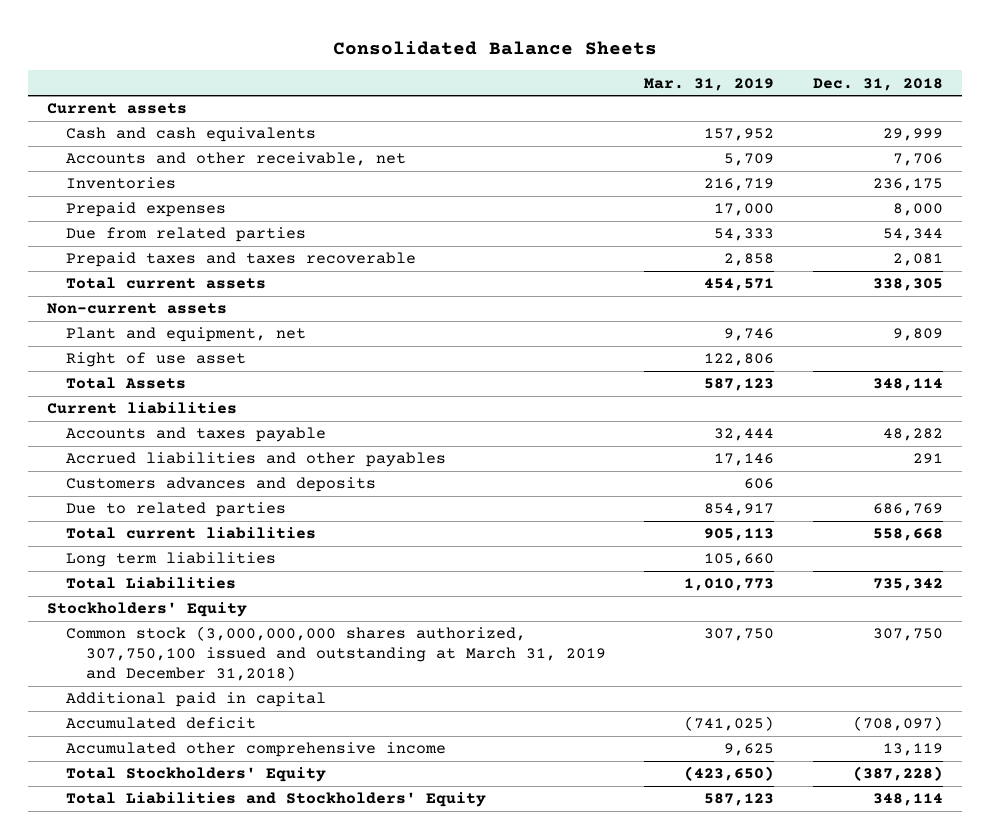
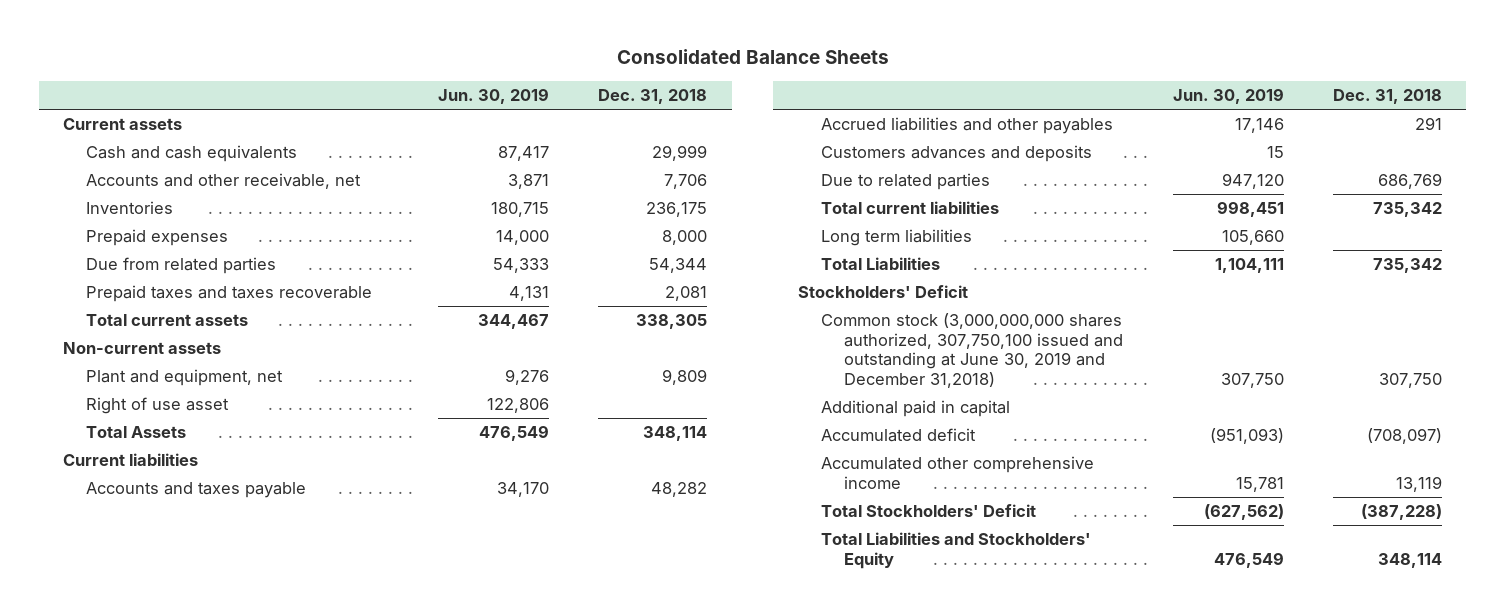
- | Mar. 31, 2019 | Dec. 31, 2018
+ | Jun. 30, 2019 | Dec. 31, 2018
- Total current liabilities | 905,113 | 558,668
+ Total current liabilities | 998,451 | 735,342
- Stockholders' Equity
- Common stock (3,000,000,000 shares authorized, 307,750,100 issued and outstanding at March 31, 2019 and December 31,2018) | 307,750 | 307,750
+ Stockholders' Deficit
+ Common stock (3,000,000,000 shares authorized, 307,750,100 issued and outstanding at June 30, 2019 and December 31,2018) | 307,750 | 307,750
- Total Stockholders' Equity | (423,650) | (387,228)
+ Total Stockholders' Deficit | (627,562) | (387,228)

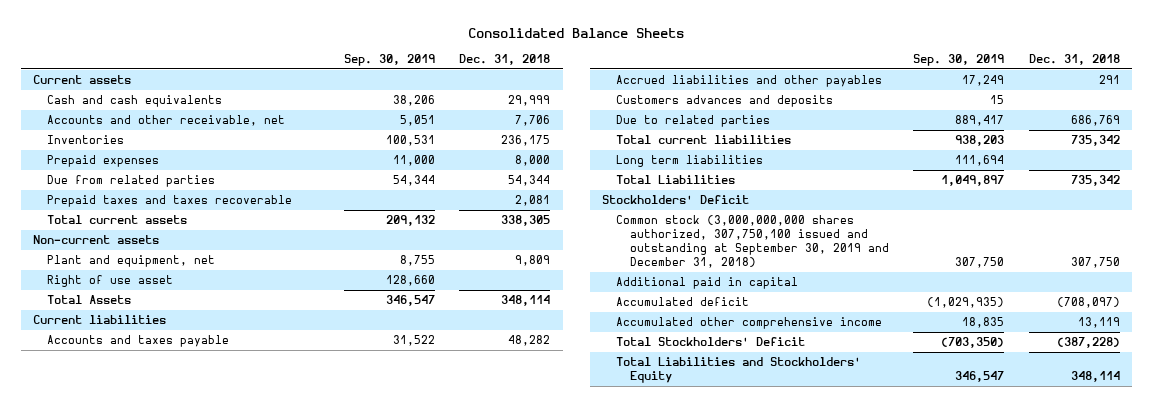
- | Jun. 30, 2019 | Dec. 31, 2018
+ | Sep. 30, 2019 | Dec. 31, 2018
- Common stock (3,000,000,000 shares authorized, 307,750,100 issued and outstanding at June 30, 2019 and December 31,2018) | 307,750 | 307,750
+ Common stock (3,000,000,000 shares authorized, 307,750,100 issued and outstanding at September 30, 2019 and December 31, 2018) | 307,750 | 307,750

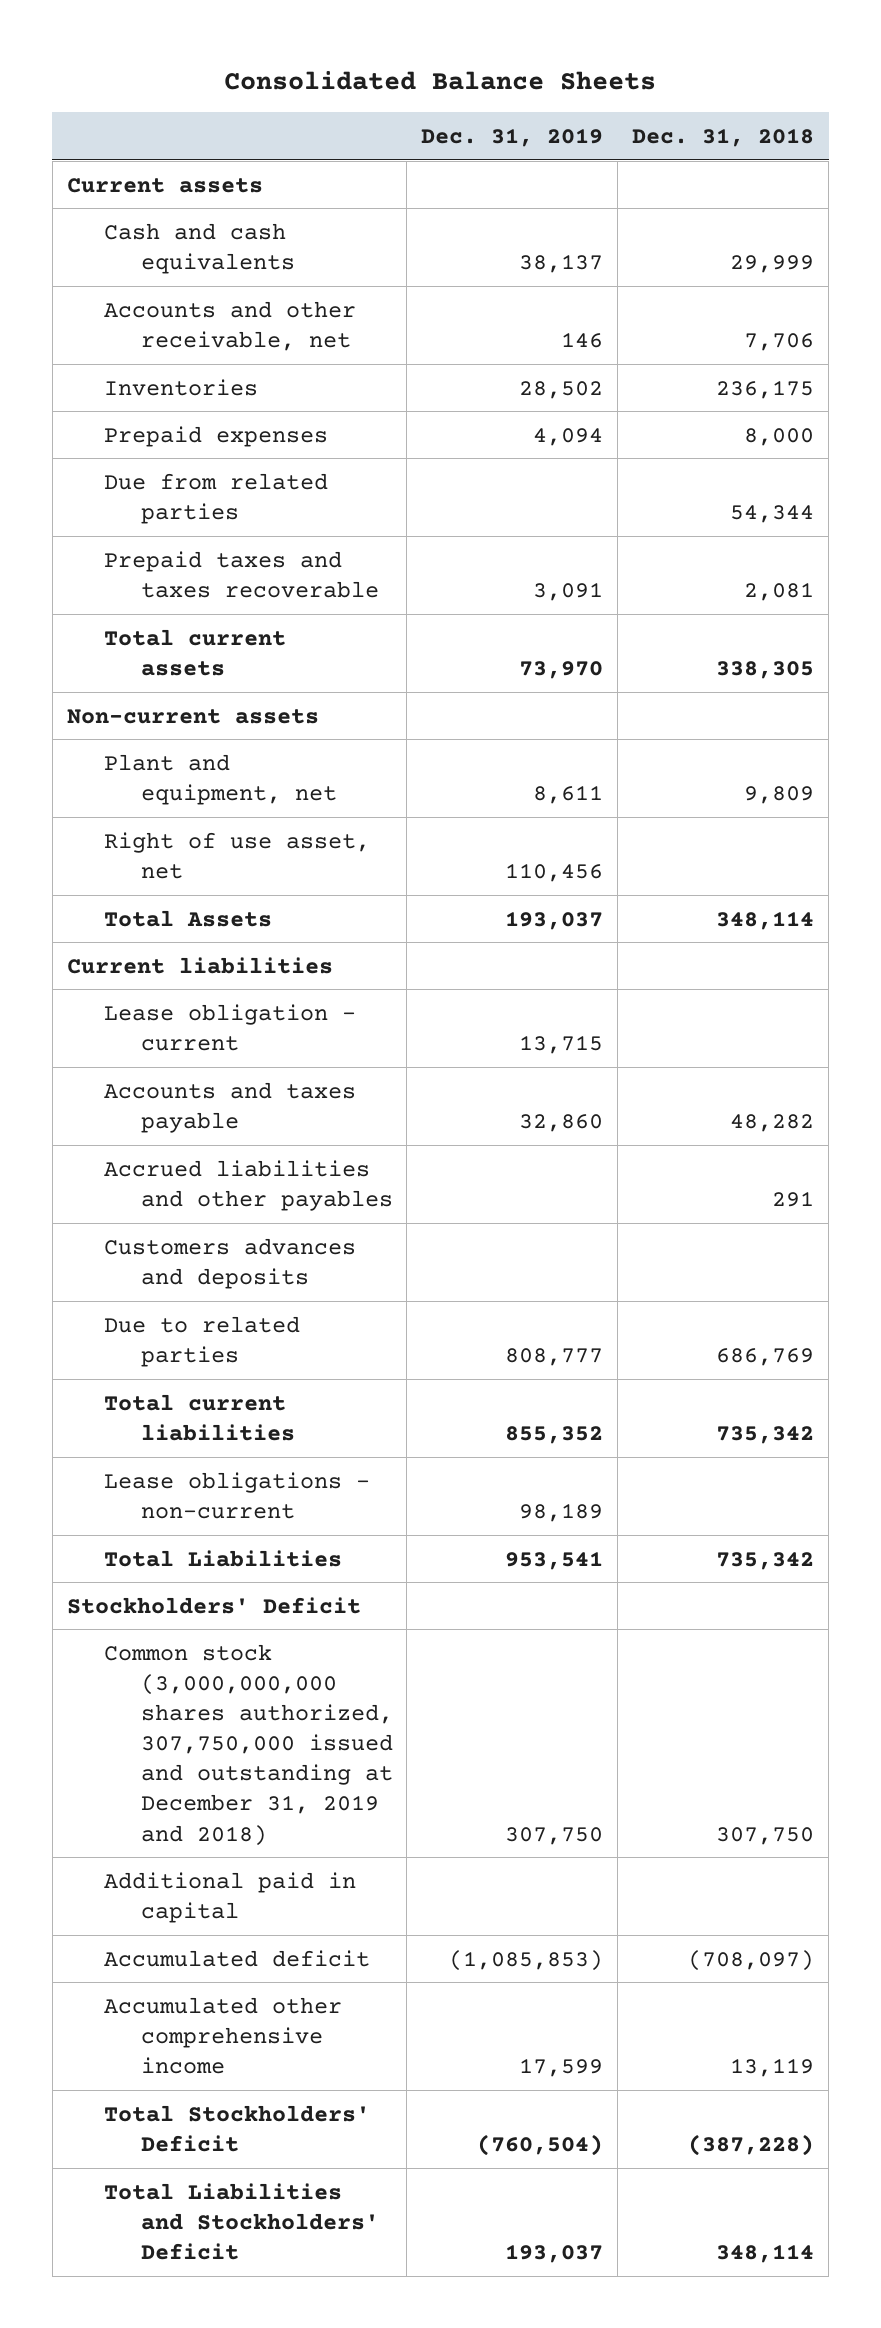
- | Sep. 30, 2019 | Dec. 31, 2018
+ | Dec. 31, 2019 | Dec. 31, 2018
- Right of use asset | 128,660 |
+ Right of use asset, net | 110,456 |
+ Lease obligation - current | 13,715 |
- Long term liabilities | 111,694 |
+ Lease obligations - non-current | 98,189 |
- Common stock (3,000,000,000 shares authorized, 307,750,100 issued and outstanding at September 30, 2019 and December 31, 2018) | 307,750 | 307,750
+ Common stock (3,000,000,000 shares authorized, 307,750,000 issued and outstanding at December 31, 2019 and 2018) | 307,750 | 307,750
- Total Liabilities and Stockholders' Equity | 346,547 | 348,114
+ Total Liabilities and Stockholders' Deficit | 193,037 | 348,114

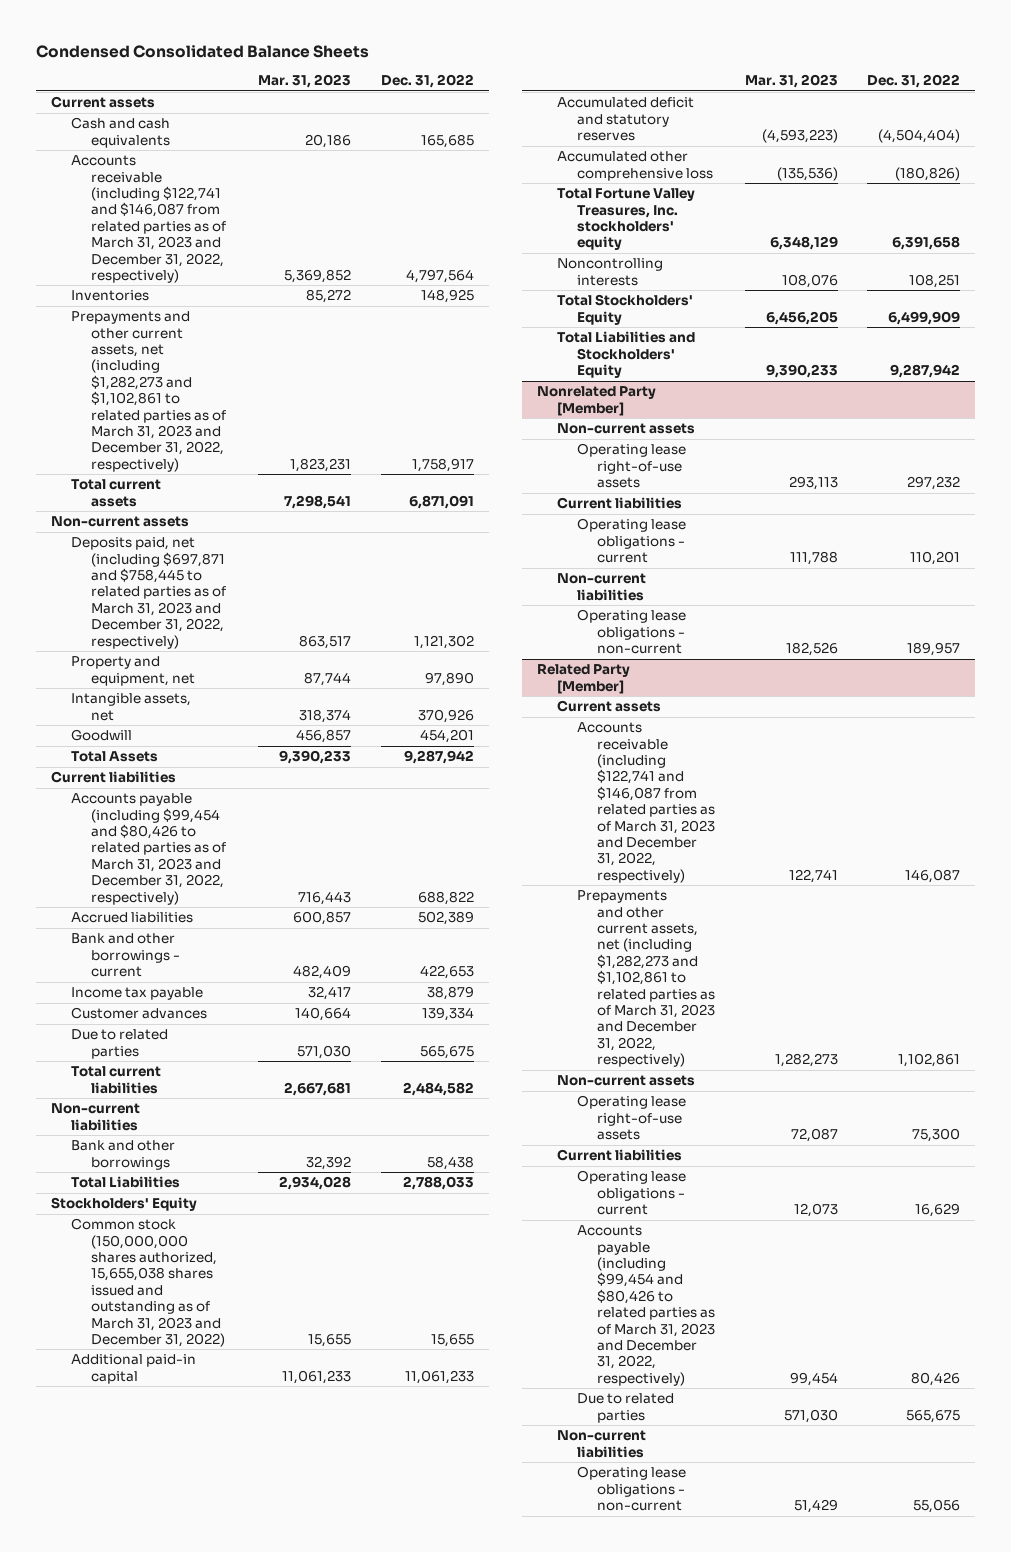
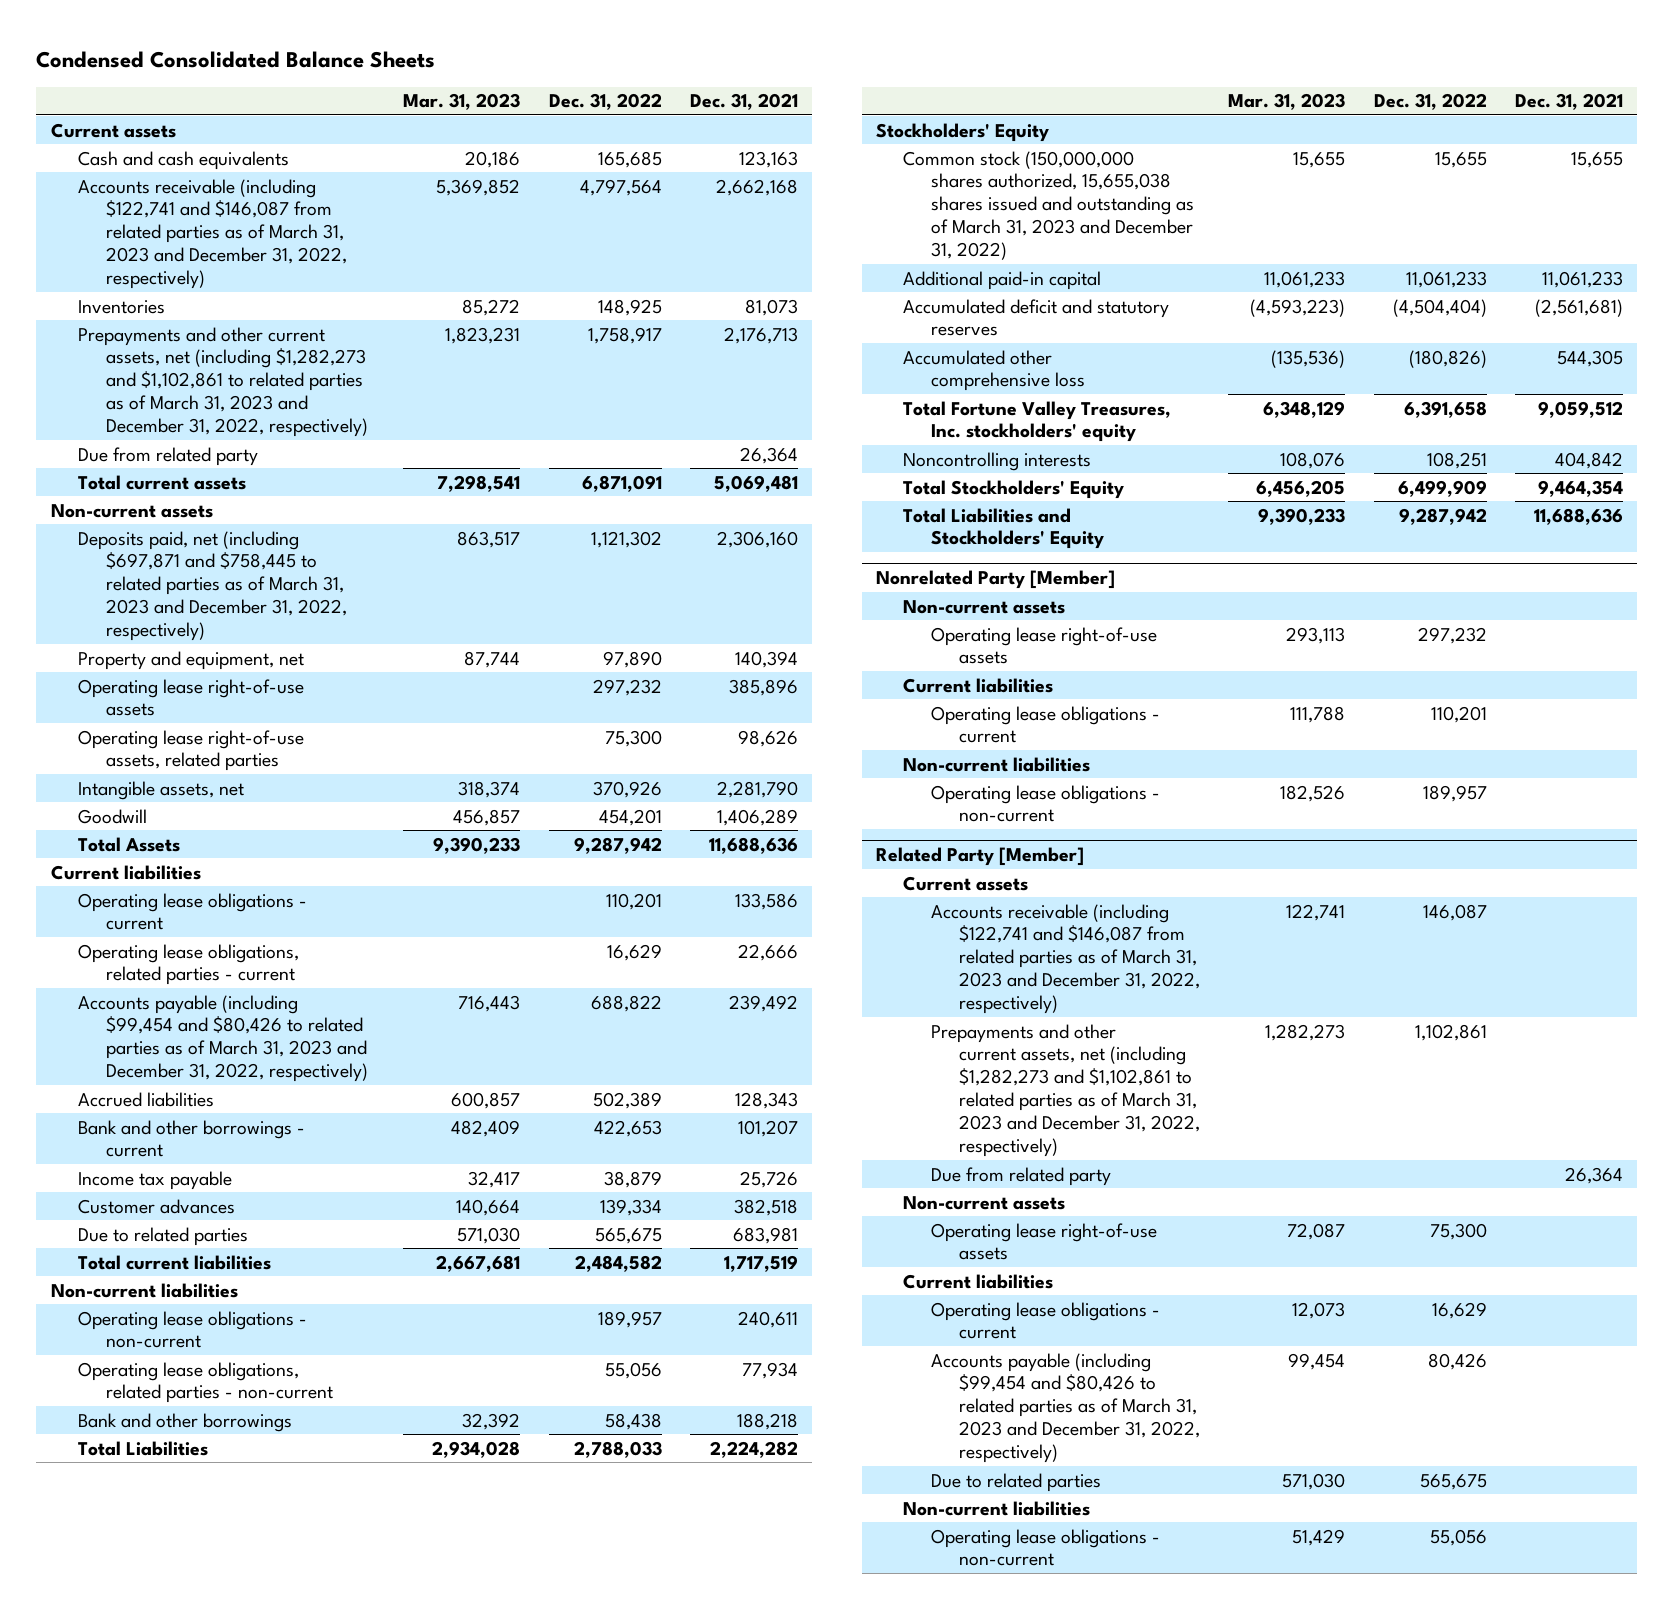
- | Mar. 31, 2023 | Dec. 31, 2022
+ | Mar. 31, 2023 | Dec. 31, 2022 | Dec. 31, 2021
+ Due from related party | | | 26,364
+ Operating lease right-of-use assets | | 297,232 | 385,896
+ Operating lease right-of-use assets, related parties | | 75,300 | 98,626
+ Operating lease obligations - current | | 110,201 | 133,586
+ Operating lease obligations, related parties - current | | 16,629 | 22,666
+ Operating lease obligations - non-current | | 189,957 | 240,611
+ Operating lease obligations, related parties - non-current | | 55,056 | 77,934
@ Related Party [Member]
+ Due from related party | | | 26,364

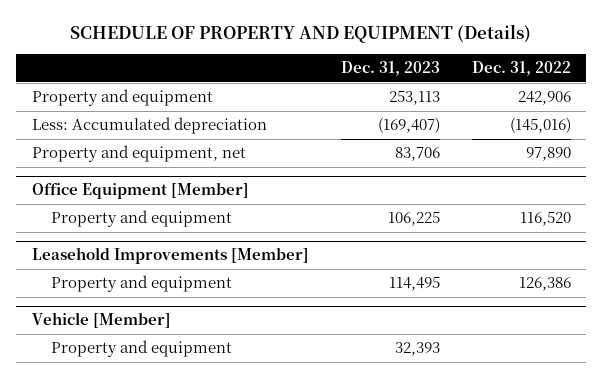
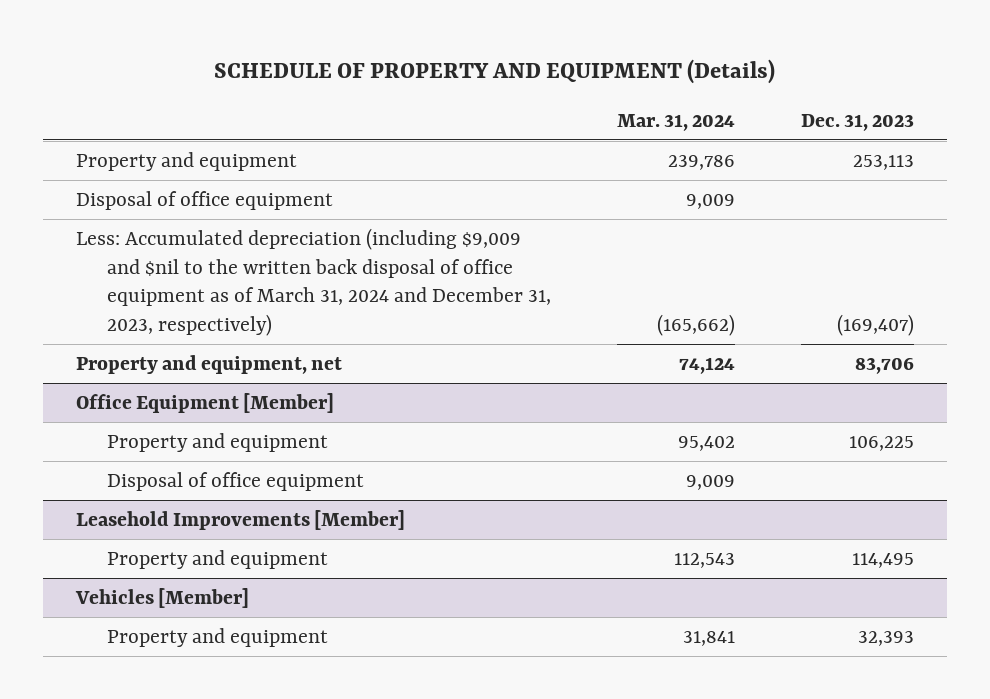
- | Dec. 31, 2023 | Dec. 31, 2022
+ | Mar. 31, 2024 | Dec. 31, 2023
- Less: Accumulated depreciation | (169,407) | (145,016)
+ Disposal of office equipment | 9,009 |
+ Less: Accumulated depreciation (including $9,009 and $nil to the written back disposal of office equipment as of March 31, 2024 and December 31, 2023, respectively) | (165,662) | (169,407)
@ Office Equipment [Member]
+ Disposal of office equipment | 9,009 |
- Vehicle [Member]
+ Vehicles [Member]

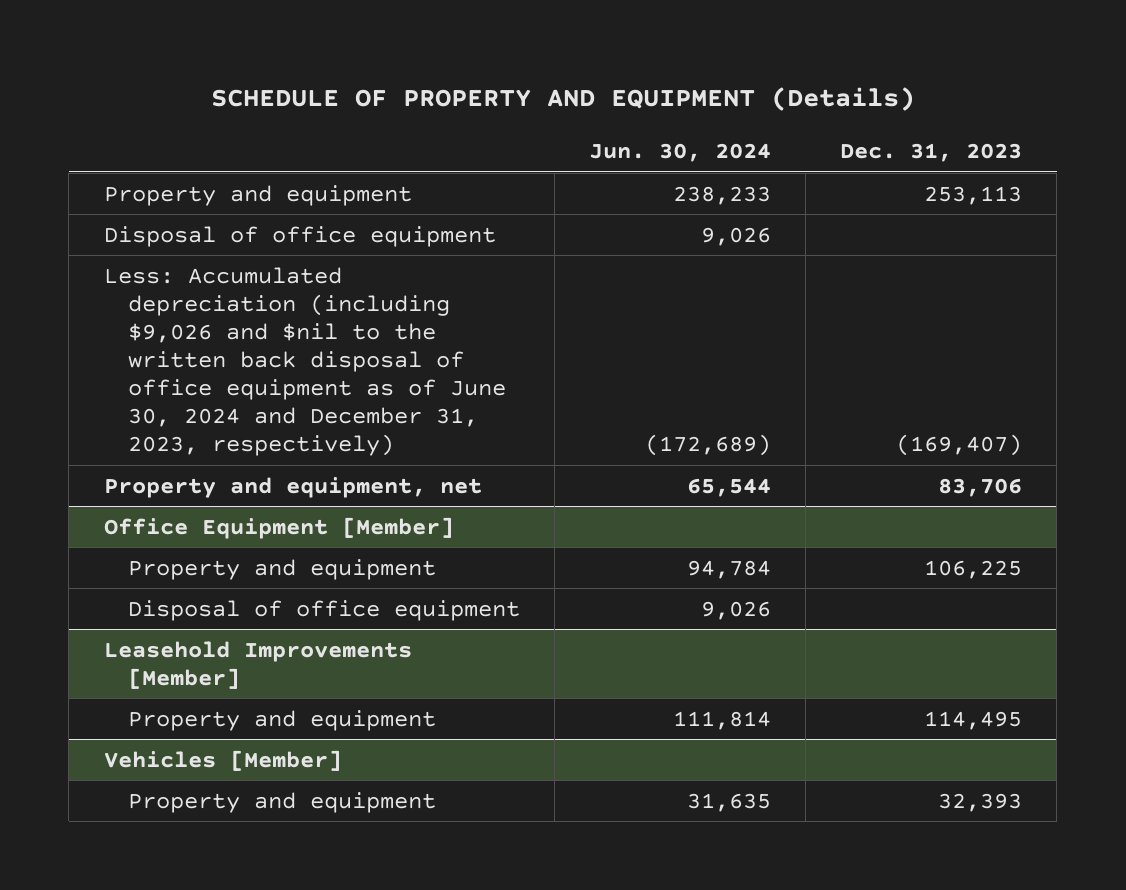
- | Mar. 31, 2024 | Dec. 31, 2023
+ | Jun. 30, 2024 | Dec. 31, 2023
- Less: Accumulated depreciation (including $9,009 and $nil to the written back disposal of office equipment as of March 31, 2024 and December 31, 2023, respectively) | (165,662) | (169,407)
+ Less: Accumulated depreciation (including $9,026 and $nil to the written back disposal of office equipment as of June 30, 2024 and December 31, 2023, respectively) | (172,689) | (169,407)

